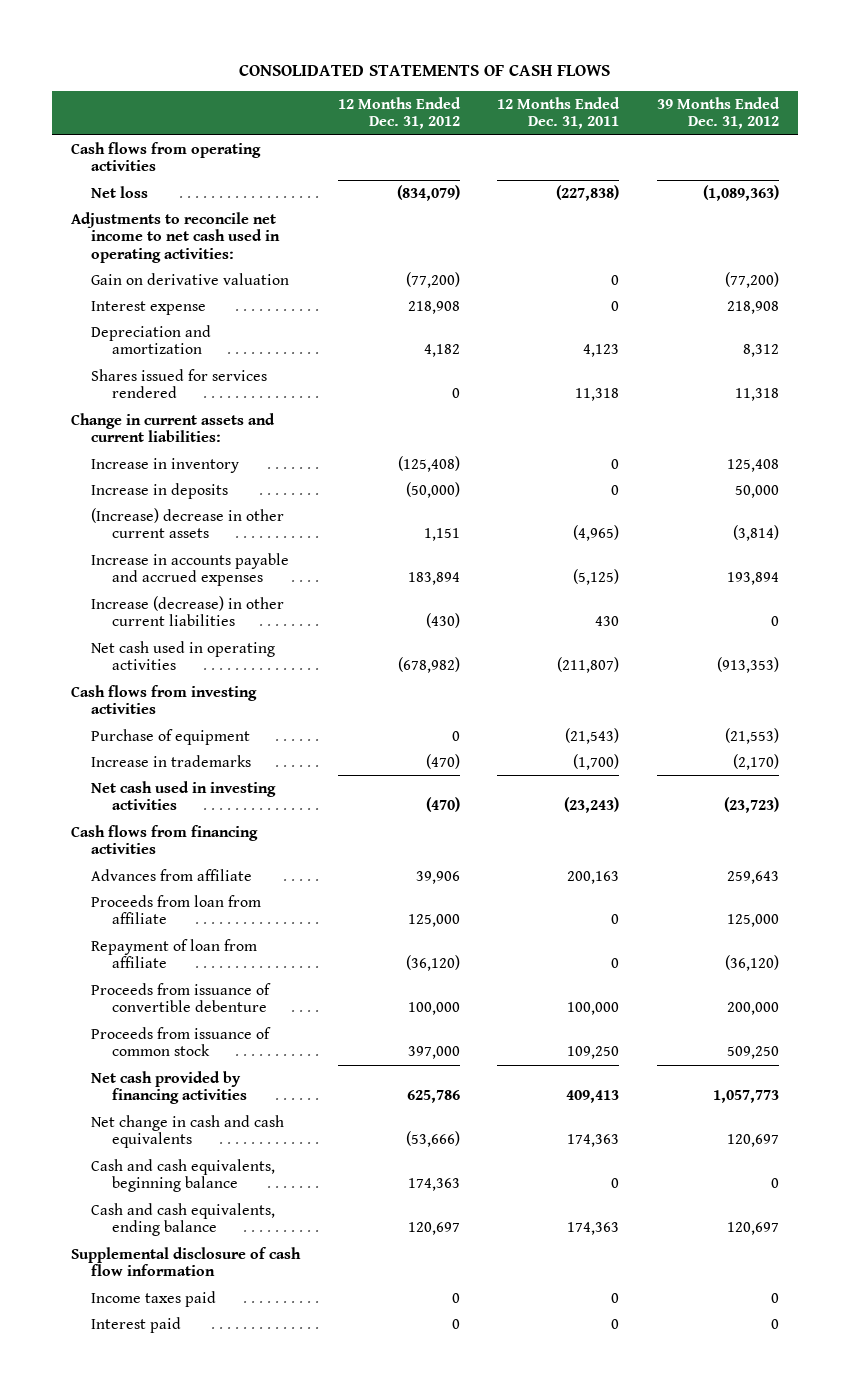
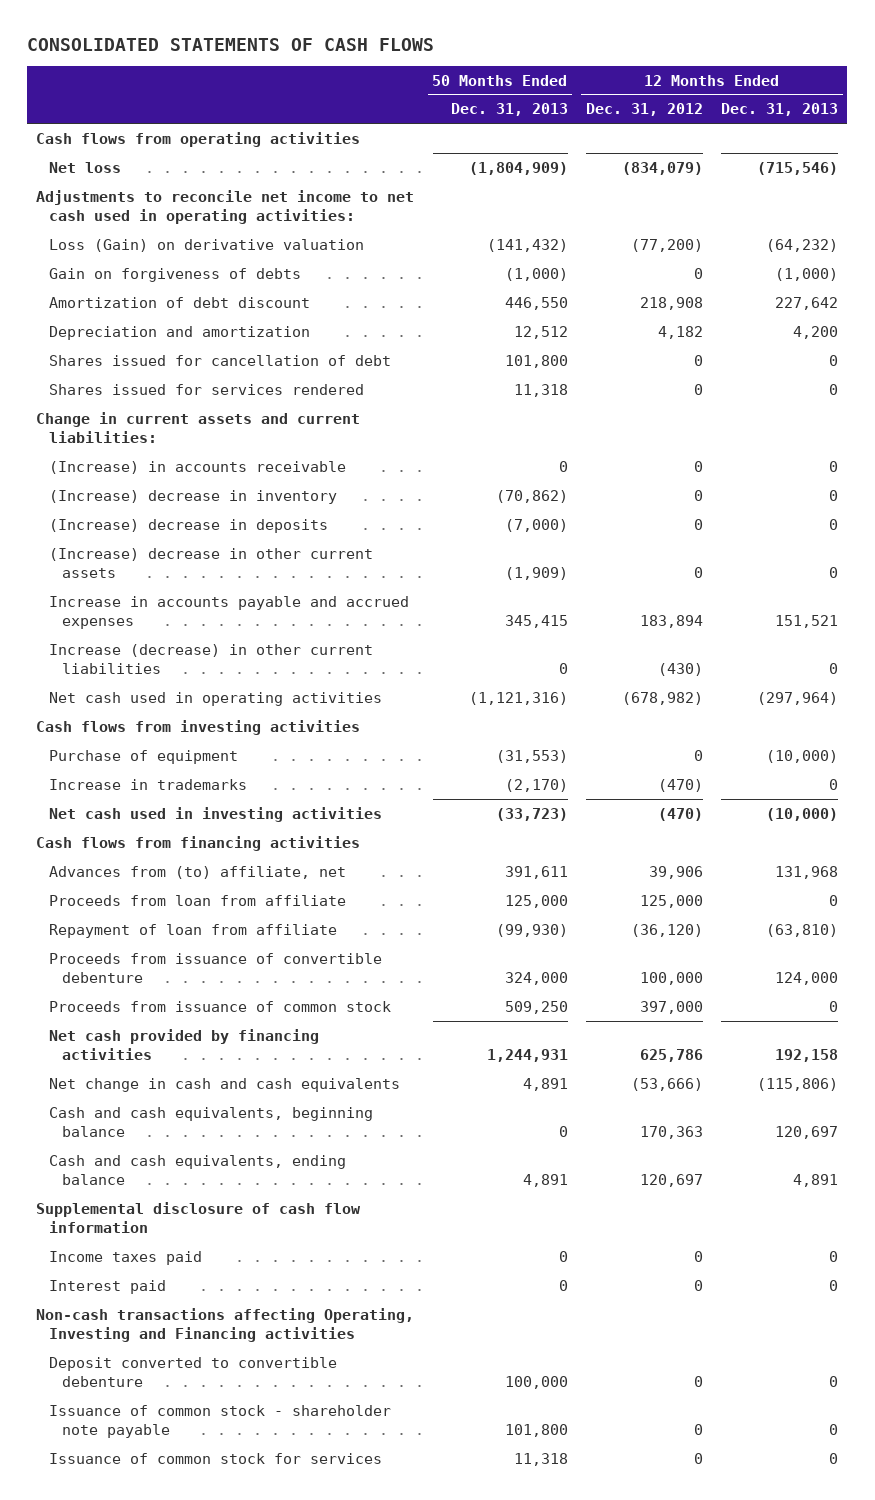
- | 12 Months Ended Dec. 31, 2012 | 12 Months Ended Dec. 31, 2011 | 39 Months Ended Dec. 31, 2012
+ | 50 Months Ended Dec. 31, 2013 | 12 Months Ended Dec. 31, 2012 | 12 Months Ended Dec. 31, 2013
- Gain on derivative valuation | (77,200) | 0 | (77,200)
- Interest expense | 218,908 | 0 | 218,908
+ Loss (Gain) on derivative valuation | (141,432) | (77,200) | (64,232)
+ Gain on forgiveness of debts | (1,000) | 0 | (1,000)
+ Amortization of debt discount | 446,550 | 218,908 | 227,642
+ Shares issued for cancellation of debt | 101,800 | 0 | 0
- Increase in inventory | (125,408) | 0 | 125,408
- Increase in deposits | (50,000) | 0 | 50,000
- (Increase) decrease in other current assets | 1,151 | (4,965) | (3,814)
+ (Increase) in accounts receivable | 0 | 0 | 0
+ (Increase) decrease in inventory | (70,862) | 0 | 0
+ (Increase) decrease in deposits | (7,000) | 0 | 0
+ (Increase) decrease in other current assets | (1,909) | 0 | 0
- Advances from affiliate | 39,906 | 200,163 | 259,643
+ Advances from (to) affiliate, net | 391,611 | 39,906 | 131,968
- Cash and cash equivalents, beginning balance | 174,363 | 0 | 0
+ Cash and cash equivalents, beginning balance | 0 | 170,363 | 120,697
+ Non-cash transactions affecting Operating, Investing and Financing activities
+ Deposit converted to convertible debenture | 100,000 | 0 | 0
+ Issuance of common stock - shareholder note payable | 101,800 | 0 | 0
+ Issuance of common stock for services | 11,318 | 0 | 0

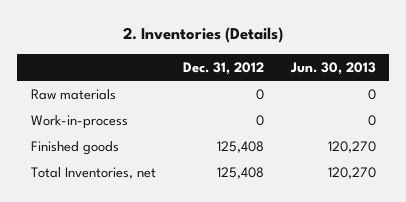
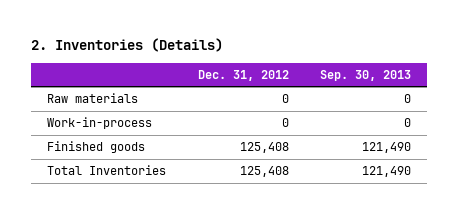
- | Dec. 31, 2012 | Jun. 30, 2013
+ | Dec. 31, 2012 | Sep. 30, 2013
- Total Inventories, net | 125,408 | 120,270
+ Total Inventories | 125,408 | 121,490

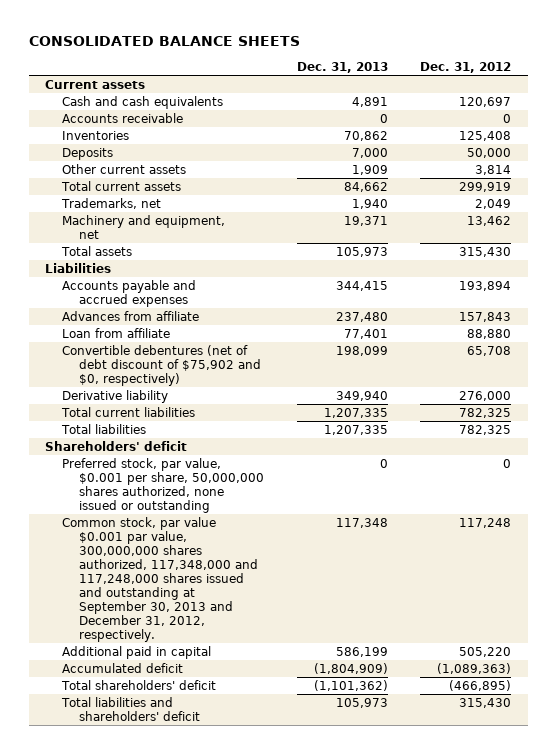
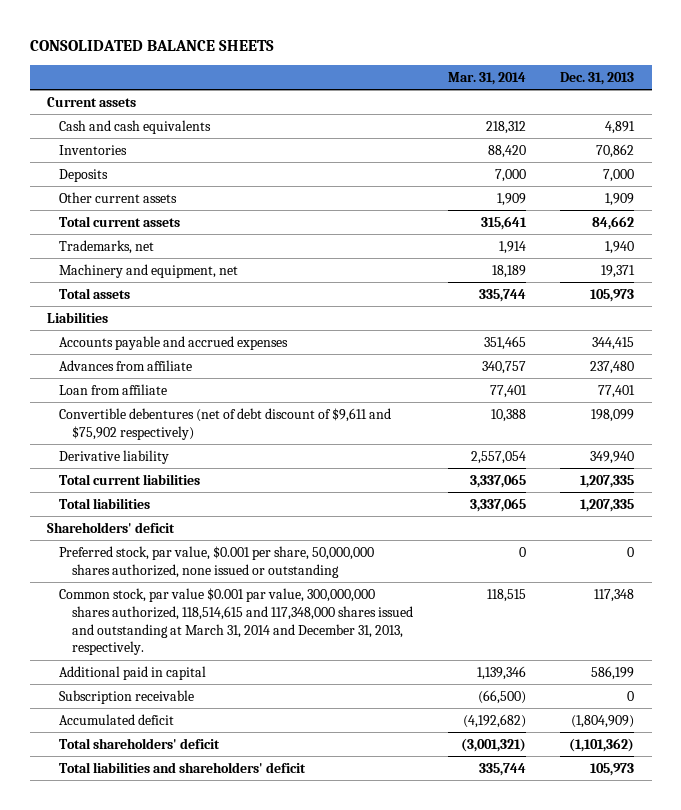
- | Dec. 31, 2013 | Dec. 31, 2012
+ | Mar. 31, 2014 | Dec. 31, 2013
- Accounts receivable | 0 | 0
- Convertible debentures (net of debt discount of $75,902 and $0, respectively) | 198,099 | 65,708
+ Convertible debentures (net of debt discount of $9,611 and $75,902 respectively) | 10,388 | 198,099
- Common stock, par value $0.001 par value, 300,000,000 shares authorized, 117,348,000 and 117,248,000 shares issued and outstanding at September 30, 2013 and December 31, 2012, respectively. | 117,348 | 117,248
+ Common stock, par value $0.001 par value, 300,000,000 shares authorized, 118,514,615 and 117,348,000 shares issued and outstanding at March 31, 2014 and December 31, 2013, respectively. | 118,515 | 117,348
+ Subscription receivable | (66,500) | 0

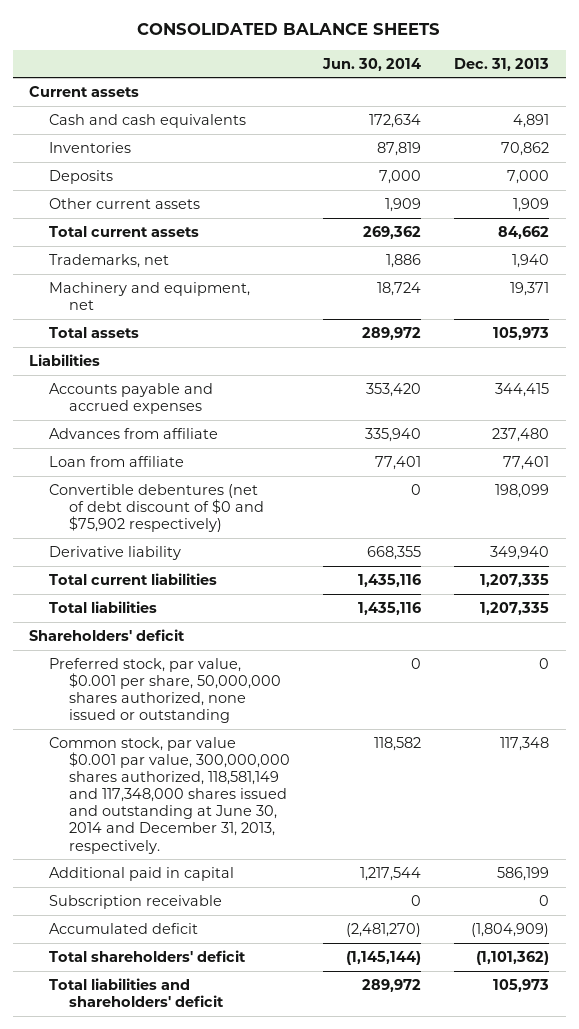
- | Mar. 31, 2014 | Dec. 31, 2013
+ | Jun. 30, 2014 | Dec. 31, 2013
- Convertible debentures (net of debt discount of $9,611 and $75,902 respectively) | 10,388 | 198,099
+ Convertible debentures (net of debt discount of $0 and $75,902 respectively) | 0 | 198,099
- Common stock, par value $0.001 par value, 300,000,000 shares authorized, 118,514,615 and 117,348,000 shares issued and outstanding at March 31, 2014 and December 31, 2013, respectively. | 118,515 | 117,348
+ Common stock, par value $0.001 par value, 300,000,000 shares authorized, 118,581,149 and 117,348,000 shares issued and outstanding at June 30, 2014 and December 31, 2013, respectively. | 118,582 | 117,348

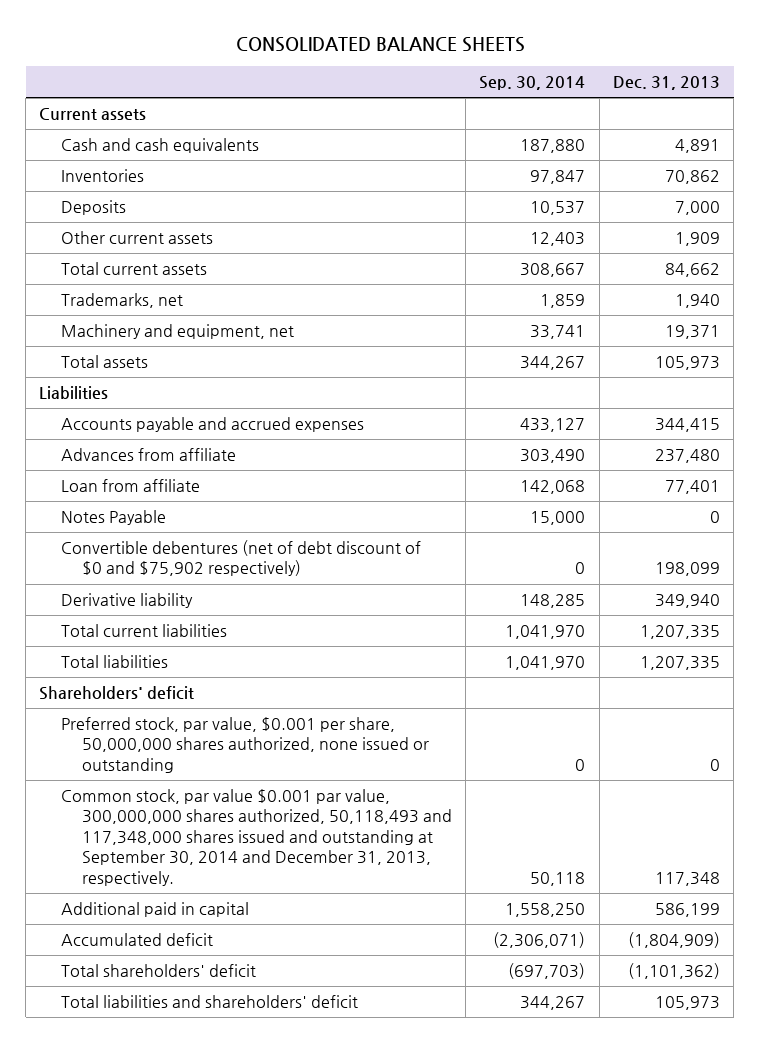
- | Jun. 30, 2014 | Dec. 31, 2013
+ | Sep. 30, 2014 | Dec. 31, 2013
+ Notes Payable | 15,000 | 0
- Common stock, par value $0.001 par value, 300,000,000 shares authorized, 118,581,149 and 117,348,000 shares issued and outstanding at June 30, 2014 and December 31, 2013, respectively. | 118,582 | 117,348
+ Common stock, par value $0.001 par value, 300,000,000 shares authorized, 50,118,493 and 117,348,000 shares issued and outstanding at September 30, 2014 and December 31, 2013, respectively. | 50,118 | 117,348
- Subscription receivable | 0 | 0

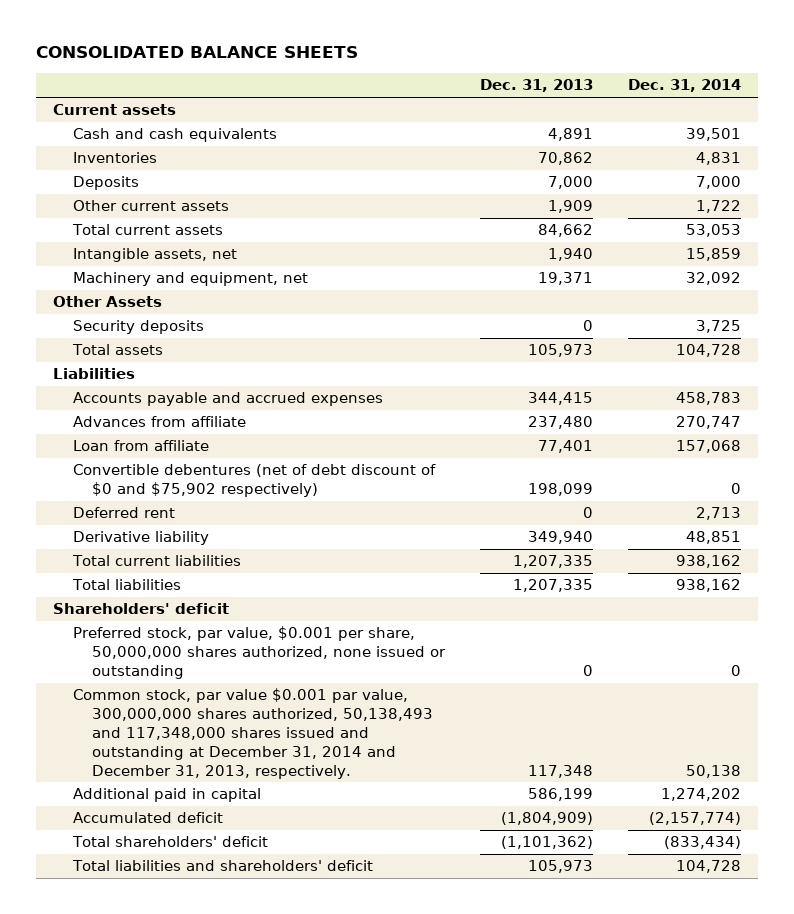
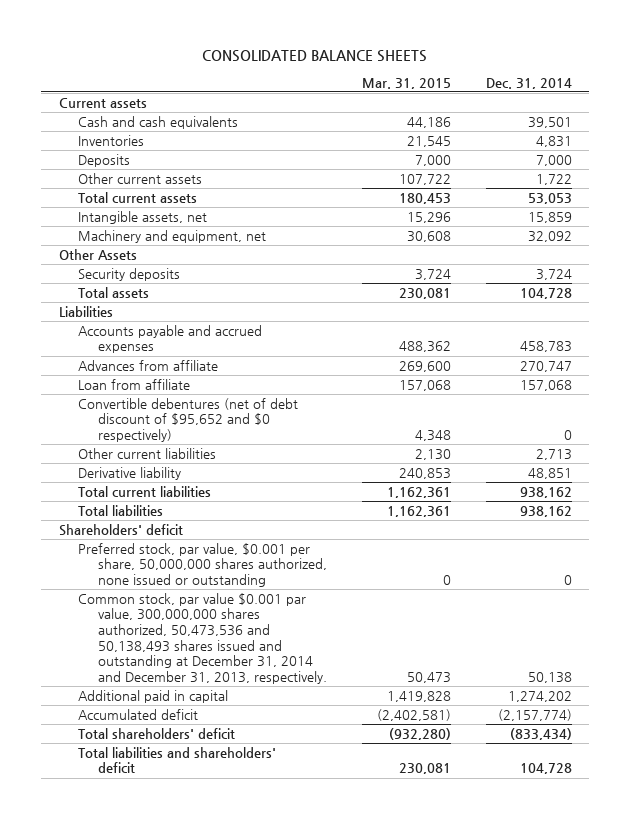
- | Dec. 31, 2013 | Dec. 31, 2014
+ | Mar. 31, 2015 | Dec. 31, 2014
- Security deposits | 0 | 3,725
+ Security deposits | 3,724 | 3,724
- Convertible debentures (net of debt discount of $0 and $75,902 respectively) | 198,099 | 0
- Deferred rent | 0 | 2,713
+ Convertible debentures (net of debt discount of $95,652 and $0 respectively) | 4,348 | 0
+ Other current liabilities | 2,130 | 2,713
- Common stock, par value $0.001 par value, 300,000,000 shares authorized, 50,138,493 and 117,348,000 shares issued and outstanding at December 31, 2014 and December 31, 2013, respectively. | 117,348 | 50,138
+ Common stock, par value $0.001 par value, 300,000,000 shares authorized, 50,473,536 and 50,138,493 shares issued and outstanding at December 31, 2014 and December 31, 2013, respectively. | 50,473 | 50,138

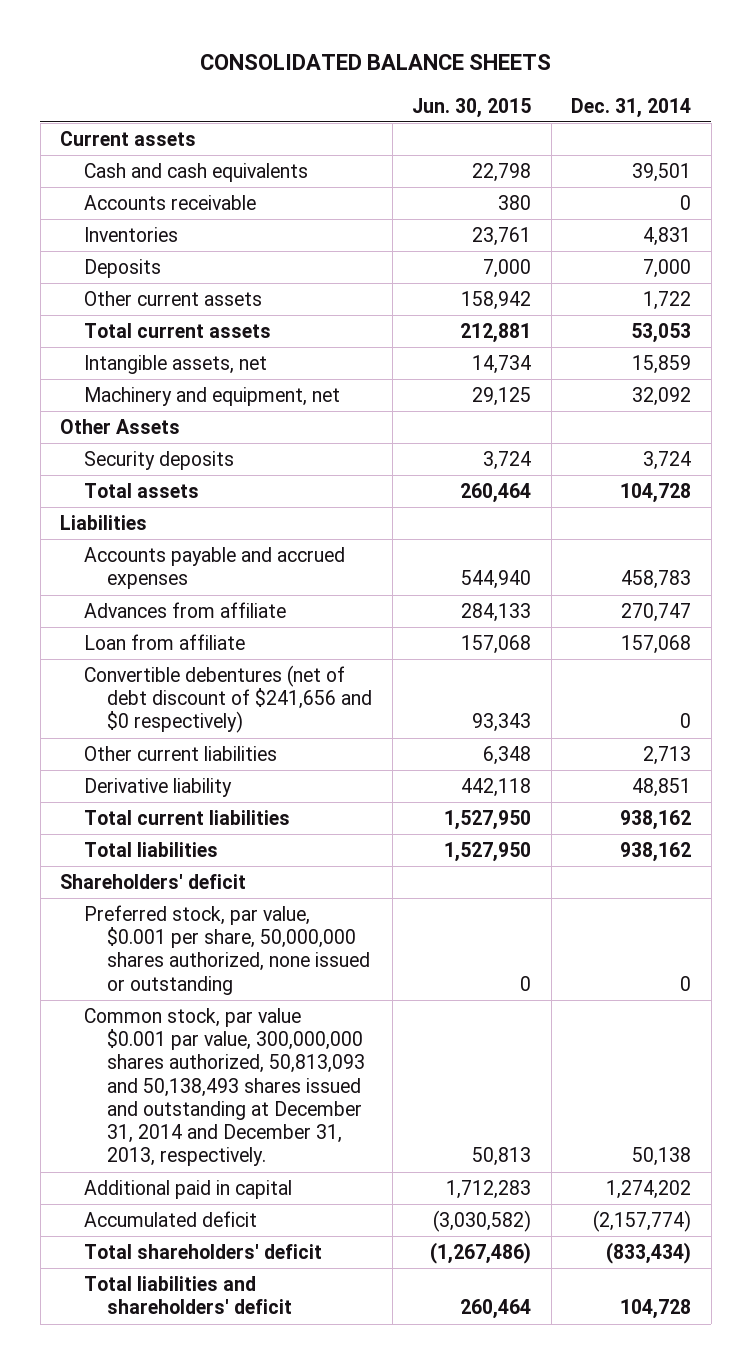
- | Mar. 31, 2015 | Dec. 31, 2014
+ | Jun. 30, 2015 | Dec. 31, 2014
+ Accounts receivable | 380 | 0
- Convertible debentures (net of debt discount of $95,652 and $0 respectively) | 4,348 | 0
+ Convertible debentures (net of debt discount of $241,656 and $0 respectively) | 93,343 | 0
- Common stock, par value $0.001 par value, 300,000,000 shares authorized, 50,473,536 and 50,138,493 shares issued and outstanding at December 31, 2014 and December 31, 2013, respectively. | 50,473 | 50,138
+ Common stock, par value $0.001 par value, 300,000,000 shares authorized, 50,813,093 and 50,138,493 shares issued and outstanding at December 31, 2014 and December 31, 2013, respectively. | 50,813 | 50,138

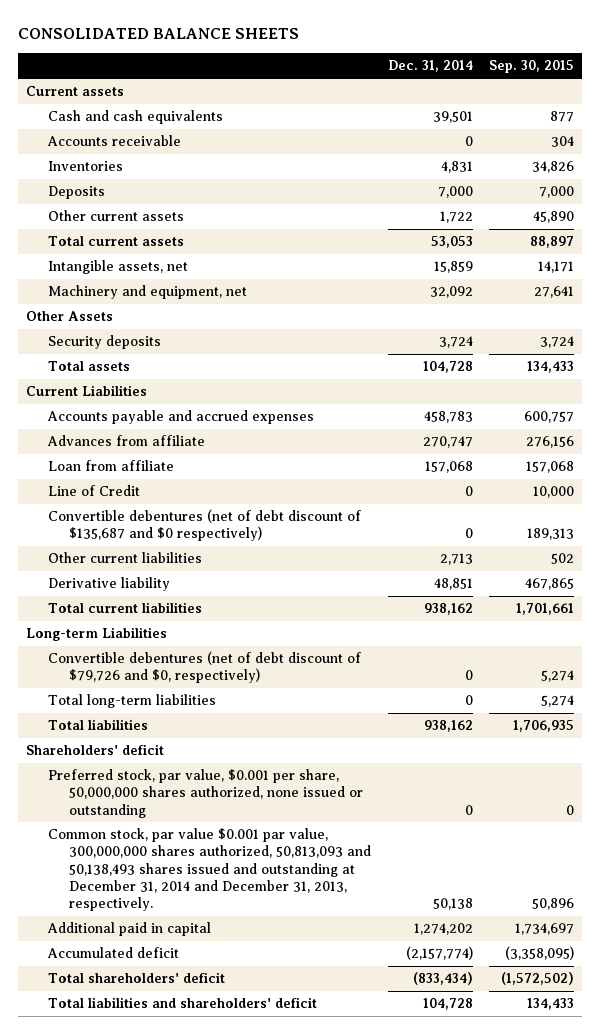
- | Jun. 30, 2015 | Dec. 31, 2014
+ | Dec. 31, 2014 | Sep. 30, 2015
- Liabilities
+ Current Liabilities
- Convertible debentures (net of debt discount of $241,656 and $0 respectively) | 93,343 | 0
+ Line of Credit | 0 | 10,000
+ Convertible debentures (net of debt discount of $135,687 and $0 respectively) | 0 | 189,313
+ Long-term Liabilities
+ Convertible debentures (net of debt discount of $79,726 and $0, respectively) | 0 | 5,274
+ Total long-term liabilities | 0 | 5,274

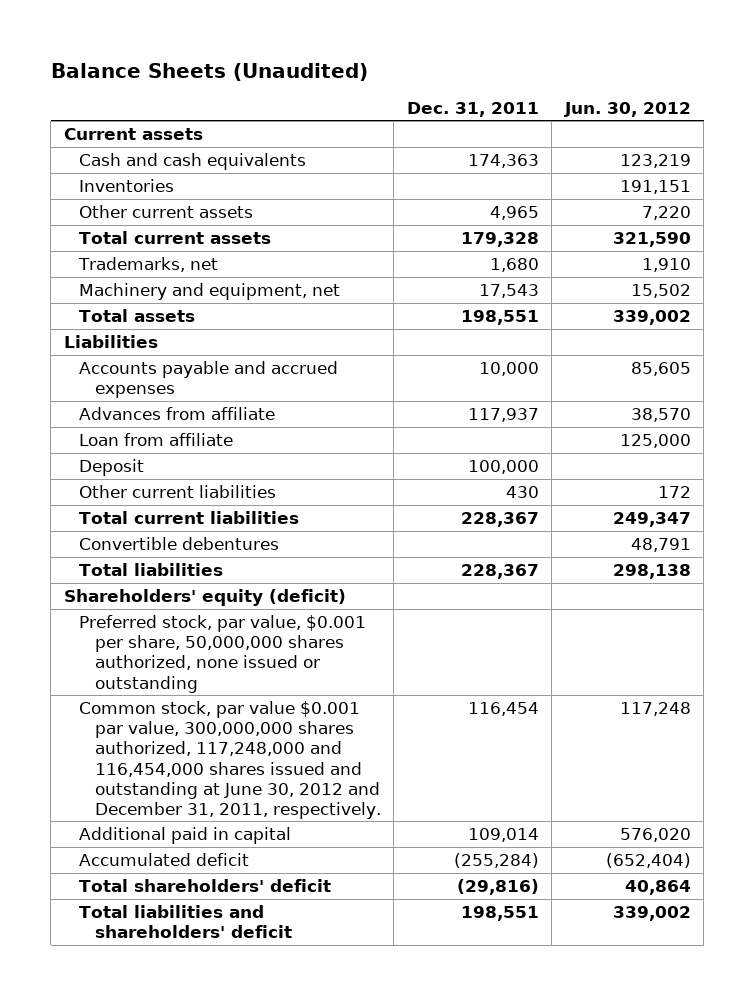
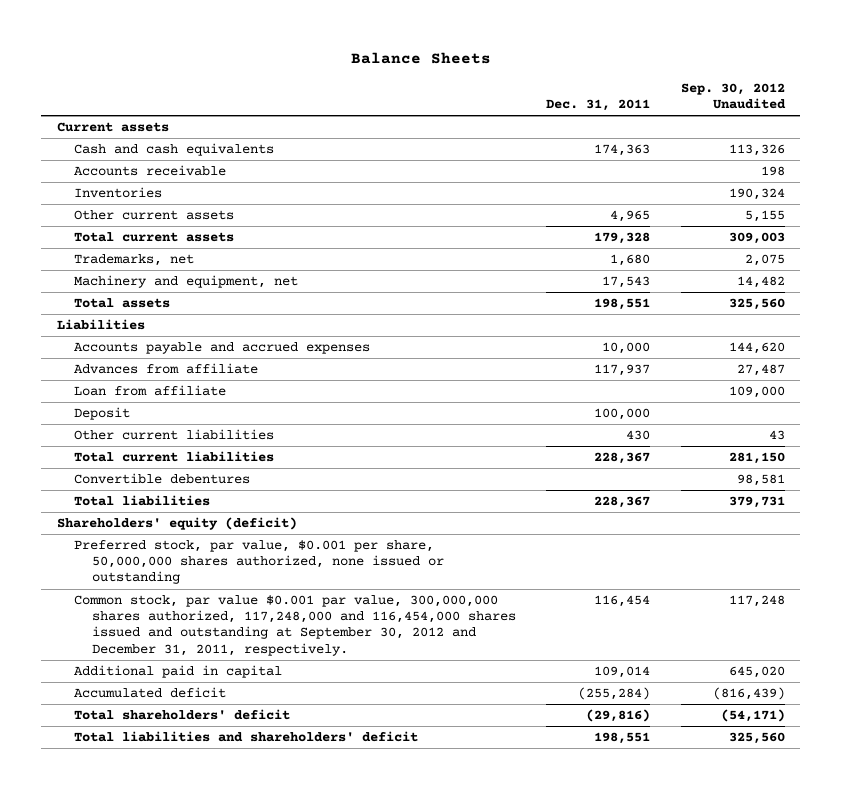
- Balance Sheets (Unaudited)
+ Balance Sheets
- | Dec. 31, 2011 | Jun. 30, 2012
+ | Dec. 31, 2011 | Sep. 30, 2012 Unaudited
+ Accounts receivable | | 198
- Common stock, par value $0.001 par value, 300,000,000 shares authorized, 117,248,000 and 116,454,000 shares issued and outstanding at June 30, 2012 and December 31, 2011, respectively. | 116,454 | 117,248
+ Common stock, par value $0.001 par value, 300,000,000 shares authorized, 117,248,000 and 116,454,000 shares issued and outstanding at September 30, 2012 and December 31, 2011, respectively. | 116,454 | 117,248

